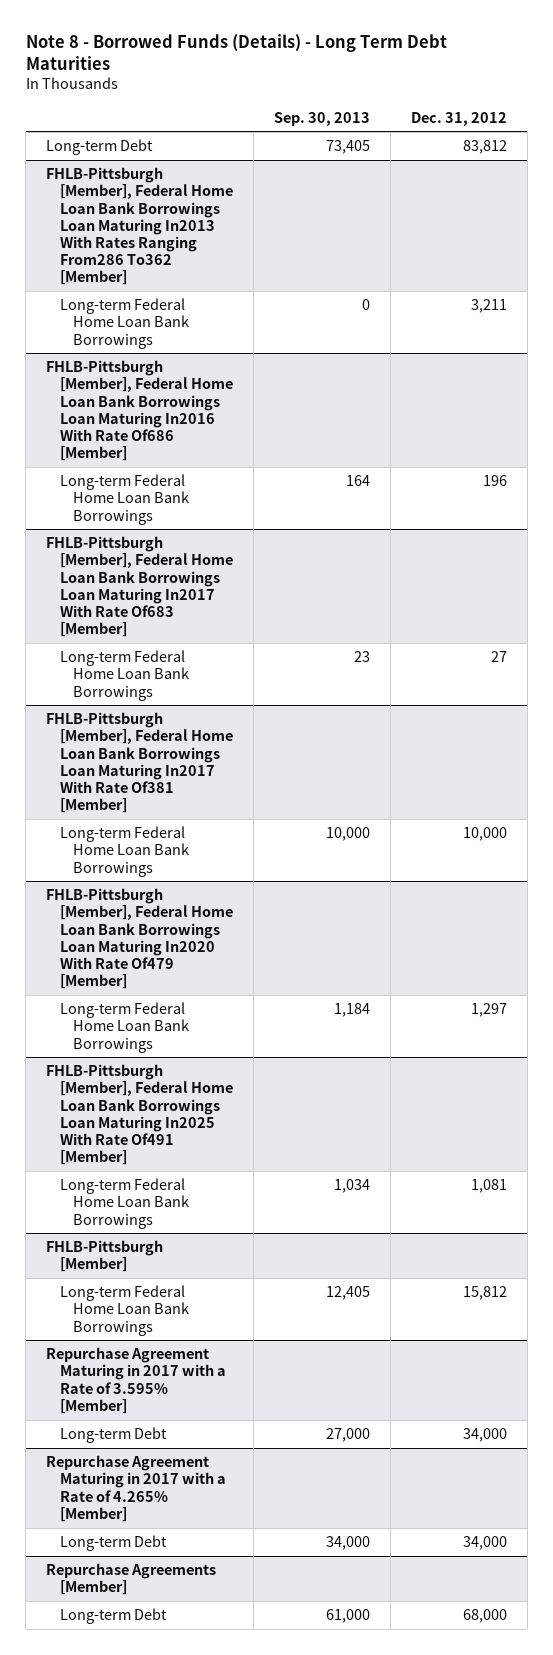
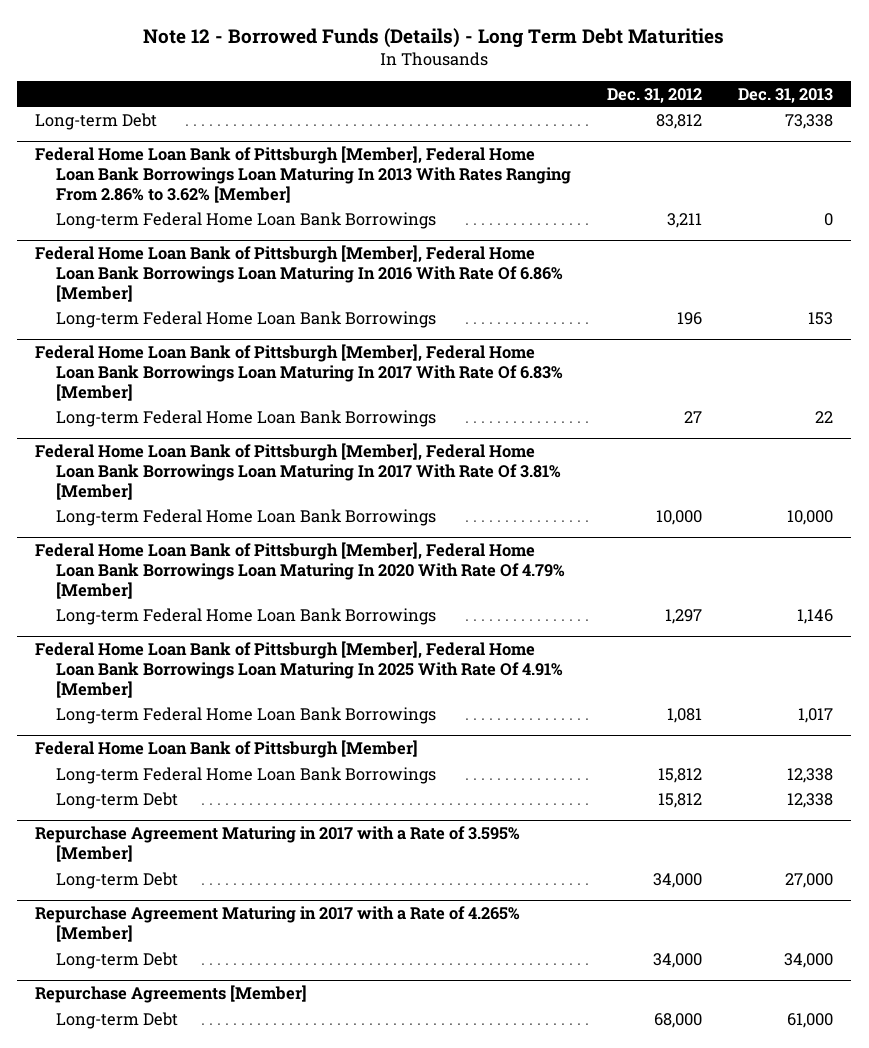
- Note 8 - Borrowed Funds (Details) - Long Term Debt Maturities
+ Note 12 - Borrowed Funds (Details) - Long Term Debt Maturities
- | Sep. 30, 2013 | Dec. 31, 2012
+ | Dec. 31, 2012 | Dec. 31, 2013
- FHLB-Pittsburgh [Member], Federal Home Loan Bank Borrowings Loan Maturing In2013 With Rates Ranging From286 To362 [Member]
+ Federal Home Loan Bank of Pittsburgh [Member], Federal Home Loan Bank Borrowings Loan Maturing In 2013 With Rates Ranging From 2.86% to 3.62% [Member]
- FHLB-Pittsburgh [Member], Federal Home Loan Bank Borrowings Loan Maturing In2016 With Rate Of686 [Member]
+ Federal Home Loan Bank of Pittsburgh [Member], Federal Home Loan Bank Borrowings Loan Maturing In 2016 With Rate Of 6.86% [Member]
- FHLB-Pittsburgh [Member], Federal Home Loan Bank Borrowings Loan Maturing In2017 With Rate Of683 [Member]
+ Federal Home Loan Bank of Pittsburgh [Member], Federal Home Loan Bank Borrowings Loan Maturing In 2017 With Rate Of 6.83% [Member]
- FHLB-Pittsburgh [Member], Federal Home Loan Bank Borrowings Loan Maturing In2017 With Rate Of381 [Member]
+ Federal Home Loan Bank of Pittsburgh [Member], Federal Home Loan Bank Borrowings Loan Maturing In 2017 With Rate Of 3.81% [Member]
- FHLB-Pittsburgh [Member], Federal Home Loan Bank Borrowings Loan Maturing In2020 With Rate Of479 [Member]
+ Federal Home Loan Bank of Pittsburgh [Member], Federal Home Loan Bank Borrowings Loan Maturing In 2020 With Rate Of 4.79% [Member]
- FHLB-Pittsburgh [Member], Federal Home Loan Bank Borrowings Loan Maturing In2025 With Rate Of491 [Member]
+ Federal Home Loan Bank of Pittsburgh [Member], Federal Home Loan Bank Borrowings Loan Maturing In 2025 With Rate Of 4.91% [Member]
- FHLB-Pittsburgh [Member]
+ Federal Home Loan Bank of Pittsburgh [Member]
+ Long-term Debt | 15,812 | 12,338

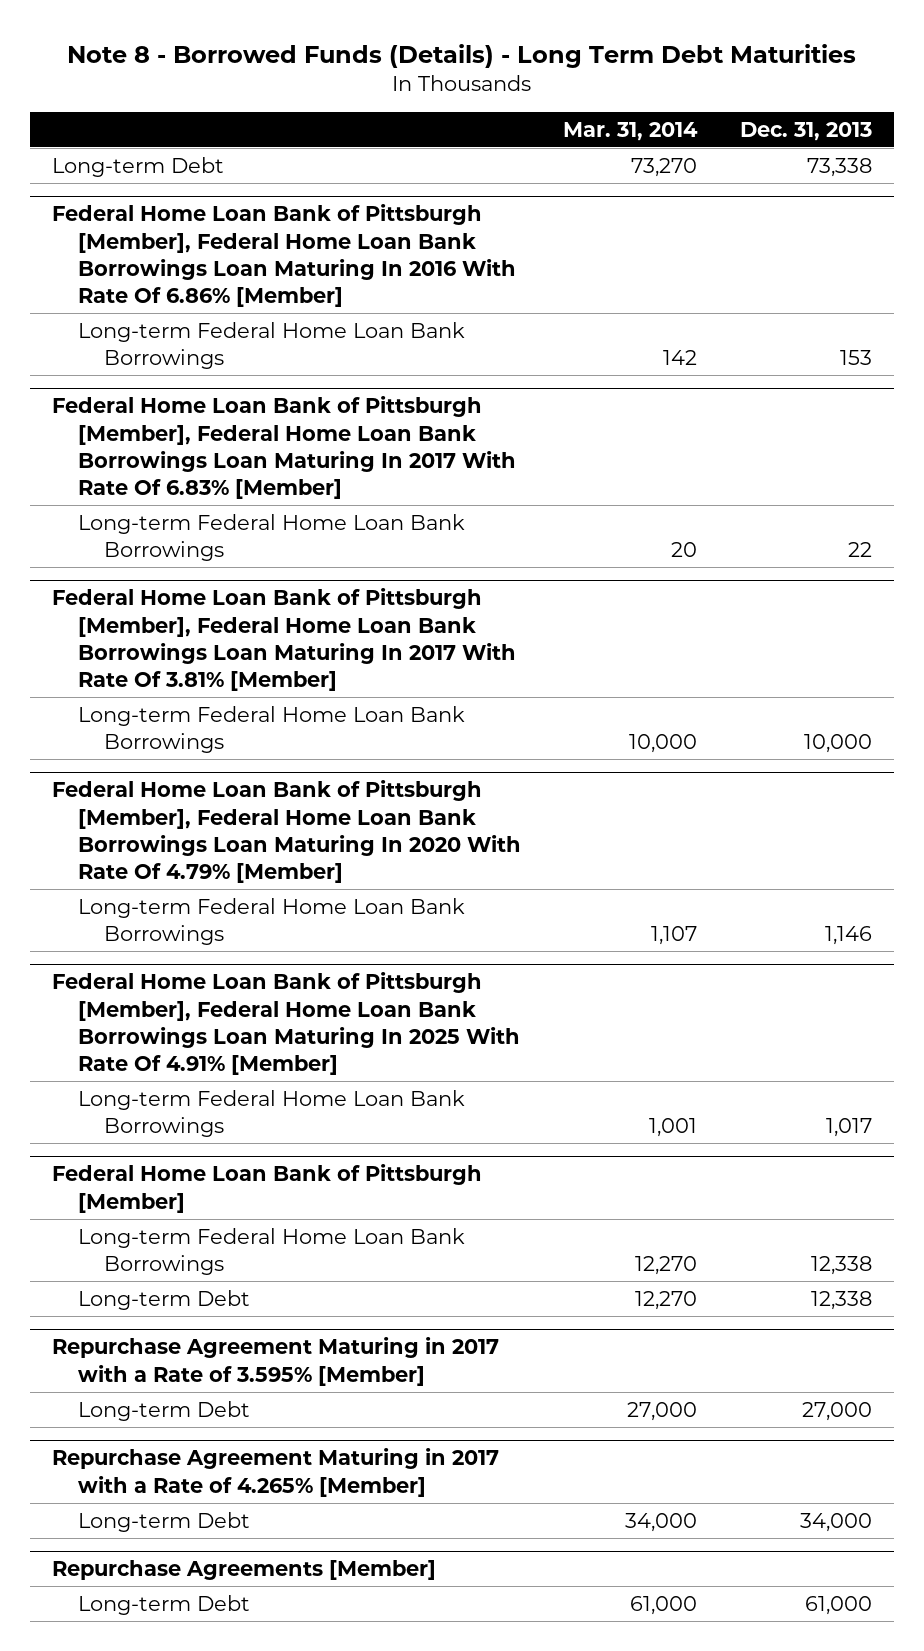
- Note 12 - Borrowed Funds (Details) - Long Term Debt Maturities
+ Note 8 - Borrowed Funds (Details) - Long Term Debt Maturities
- | Dec. 31, 2012 | Dec. 31, 2013
+ | Mar. 31, 2014 | Dec. 31, 2013
- Federal Home Loan Bank of Pittsburgh [Member], Federal Home Loan Bank Borrowings Loan Maturing In 2013 With Rates Ranging From 2.86% to 3.62% [Member]
- Long-term Federal Home Loan Bank Borrowings | 3,211 | 0

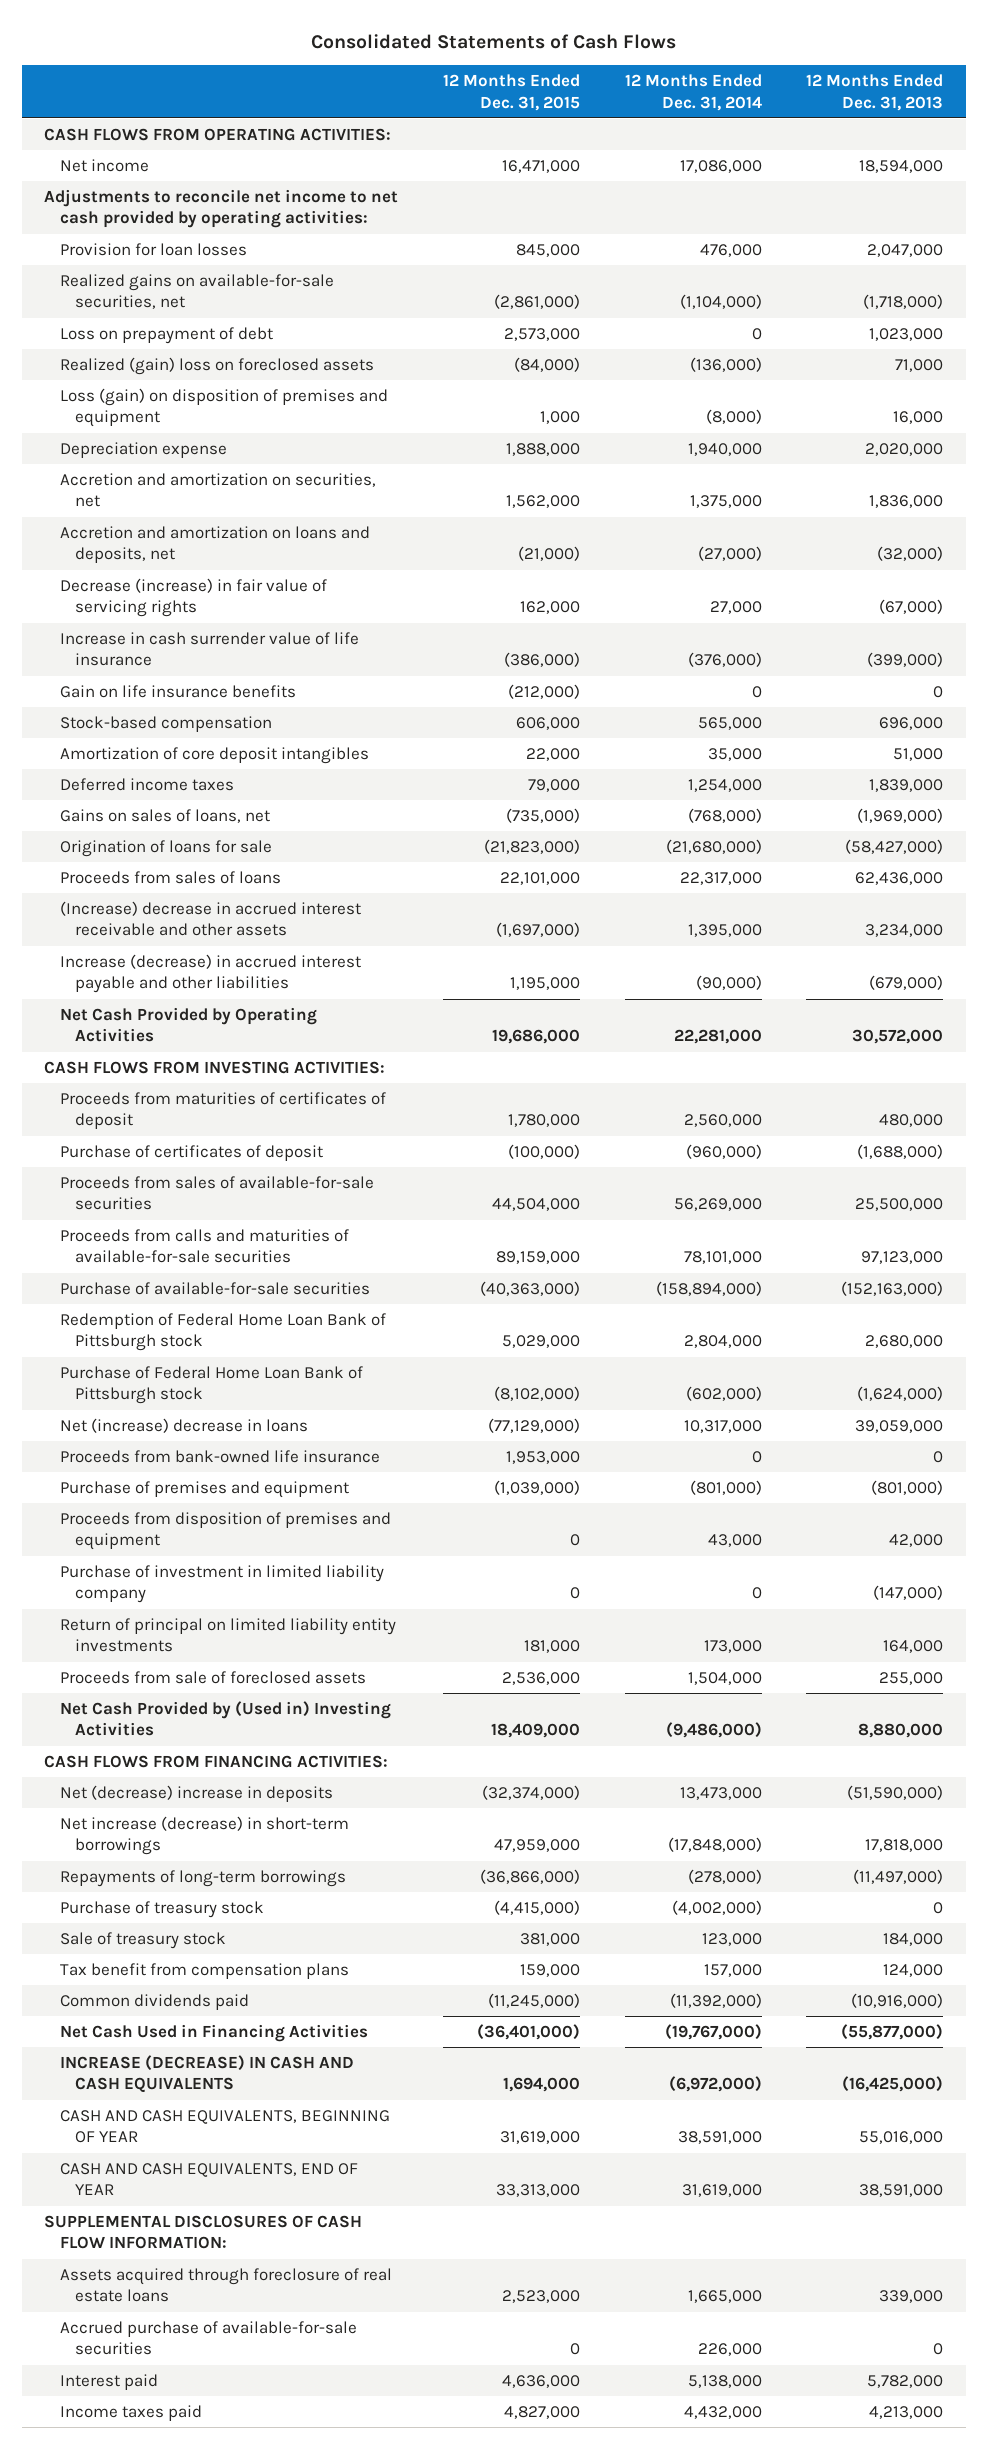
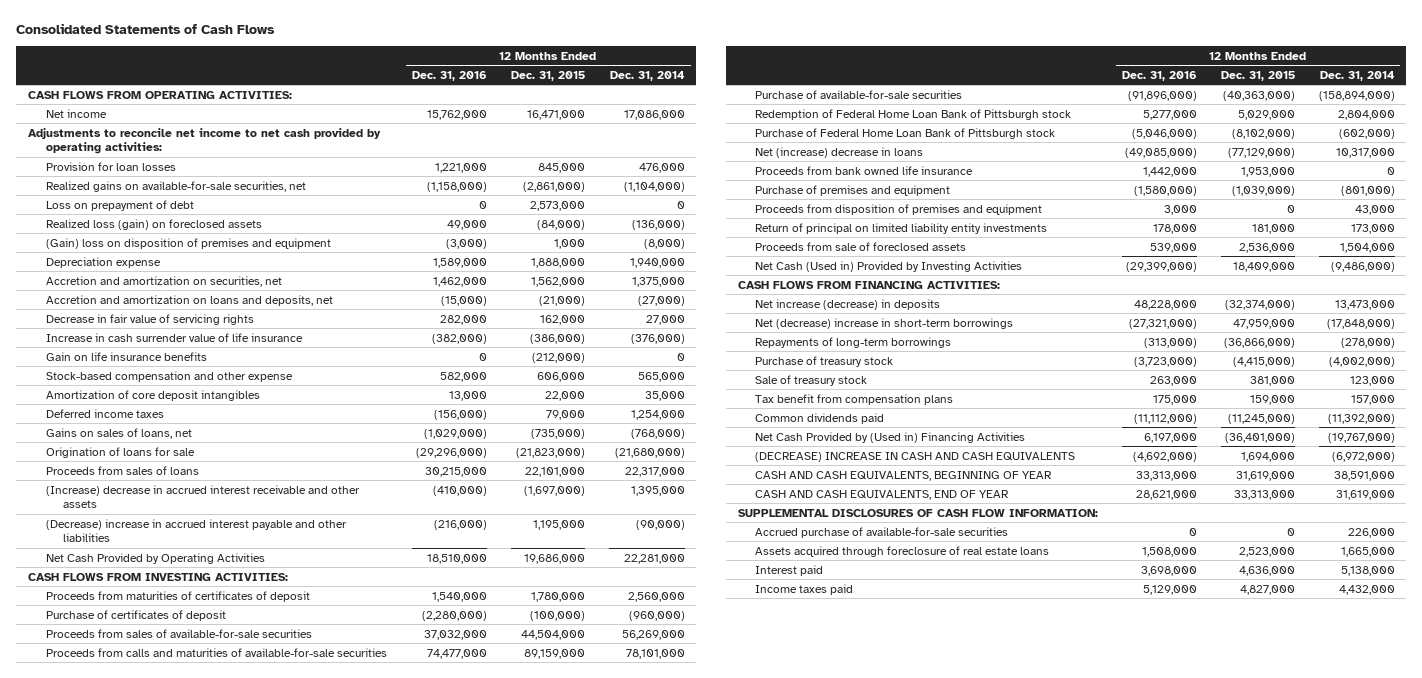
- | 12 Months Ended Dec. 31, 2015 | 12 Months Ended Dec. 31, 2014 | 12 Months Ended Dec. 31, 2013
+ | 12 Months Ended Dec. 31, 2016 | 12 Months Ended Dec. 31, 2015 | 12 Months Ended Dec. 31, 2014
- Realized (gain) loss on foreclosed assets | (84,000) | (136,000) | 71,000
- Loss (gain) on disposition of premises and equipment | 1,000 | (8,000) | 16,000
+ Realized loss (gain) on foreclosed assets | 49,000 | (84,000) | (136,000)
+ (Gain) loss on disposition of premises and equipment | (3,000) | 1,000 | (8,000)
- Decrease (increase) in fair value of servicing rights | 162,000 | 27,000 | (67,000)
+ Decrease in fair value of servicing rights | 282,000 | 162,000 | 27,000
- Stock-based compensation | 606,000 | 565,000 | 696,000
+ Stock-based compensation and other expense | 582,000 | 606,000 | 565,000
- Increase (decrease) in accrued interest payable and other liabilities | 1,195,000 | (90,000) | (679,000)
+ (Decrease) increase in accrued interest payable and other liabilities | (216,000) | 1,195,000 | (90,000)
- Proceeds from bank-owned life insurance | 1,953,000 | 0 | 0
+ Proceeds from bank owned life insurance | 1,442,000 | 1,953,000 | 0
- Purchase of investment in limited liability company | 0 | 0 | (147,000)
- Net Cash Provided by (Used in) Investing Activities | 18,409,000 | (9,486,000) | 8,880,000
+ Net Cash (Used in) Provided by Investing Activities | (29,399,000) | 18,409,000 | (9,486,000)
- Net (decrease) increase in deposits | (32,374,000) | 13,473,000 | (51,590,000)
- Net increase (decrease) in short-term borrowings | 47,959,000 | (17,848,000) | 17,818,000
+ Net increase (decrease) in deposits | 48,228,000 | (32,374,000) | 13,473,000
+ Net (decrease) increase in short-term borrowings | (27,321,000) | 47,959,000 | (17,848,000)
- Net Cash Used in Financing Activities | (36,401,000) | (19,767,000) | (55,877,000)
- INCREASE (DECREASE) IN CASH AND CASH EQUIVALENTS | 1,694,000 | (6,972,000) | (16,425,000)
+ Net Cash Provided by (Used in) Financing Activities | 6,197,000 | (36,401,000) | (19,767,000)
+ (DECREASE) INCREASE IN CASH AND CASH EQUIVALENTS | (4,692,000) | 1,694,000 | (6,972,000)
moved down: Assets acquired through foreclosure of real estate loans | 1,508,000 | 2,523,000 | 1,665,000

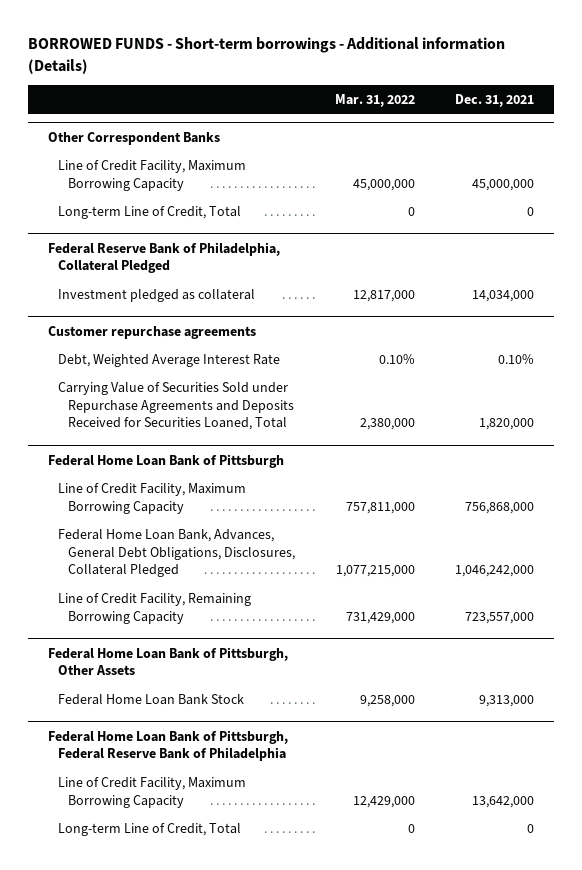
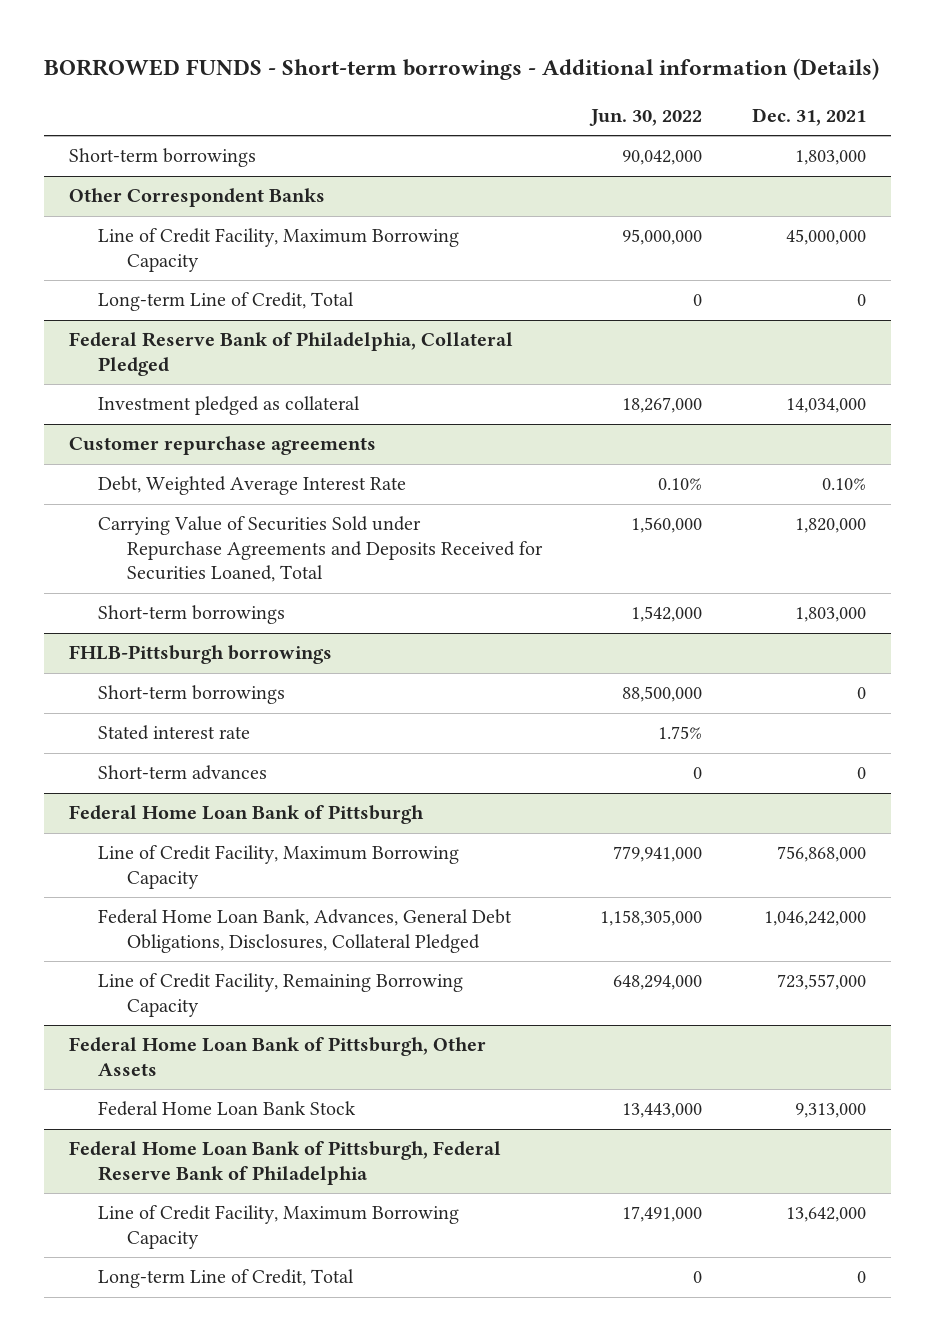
- | Mar. 31, 2022 | Dec. 31, 2021
+ | Jun. 30, 2022 | Dec. 31, 2021
+ Short-term borrowings | 90,042,000 | 1,803,000
@ Customer repurchase agreements
+ Short-term borrowings | 1,542,000 | 1,803,000
+ FHLB-Pittsburgh borrowings
+ Short-term borrowings | 88,500,000 | 0
+ Stated interest rate | 1.75% |
+ Short-term advances | 0 | 0

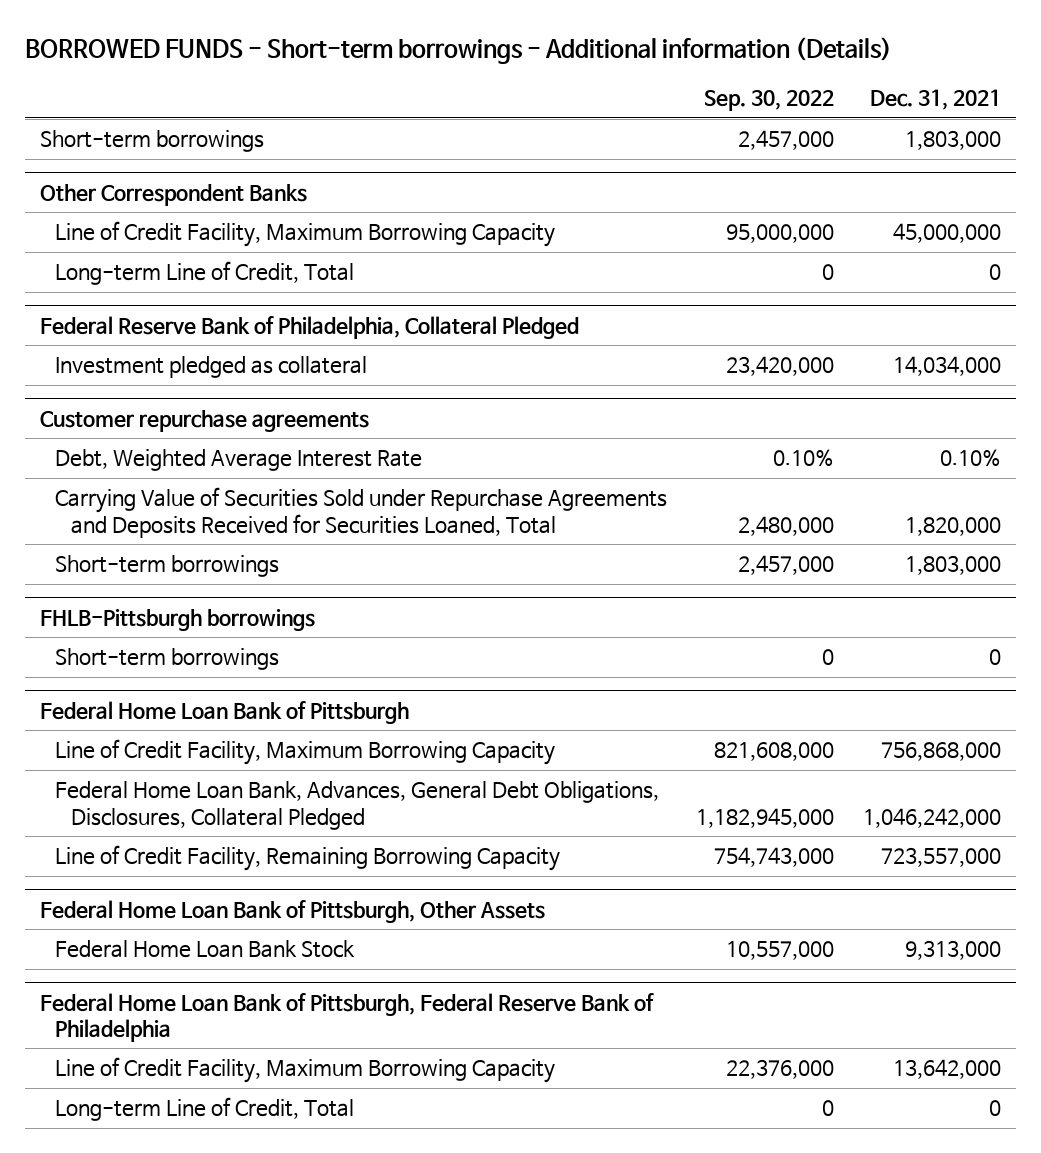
- | Jun. 30, 2022 | Dec. 31, 2021
+ | Sep. 30, 2022 | Dec. 31, 2021
@ FHLB-Pittsburgh borrowings
- Stated interest rate | 1.75% |
- Short-term advances | 0 | 0

